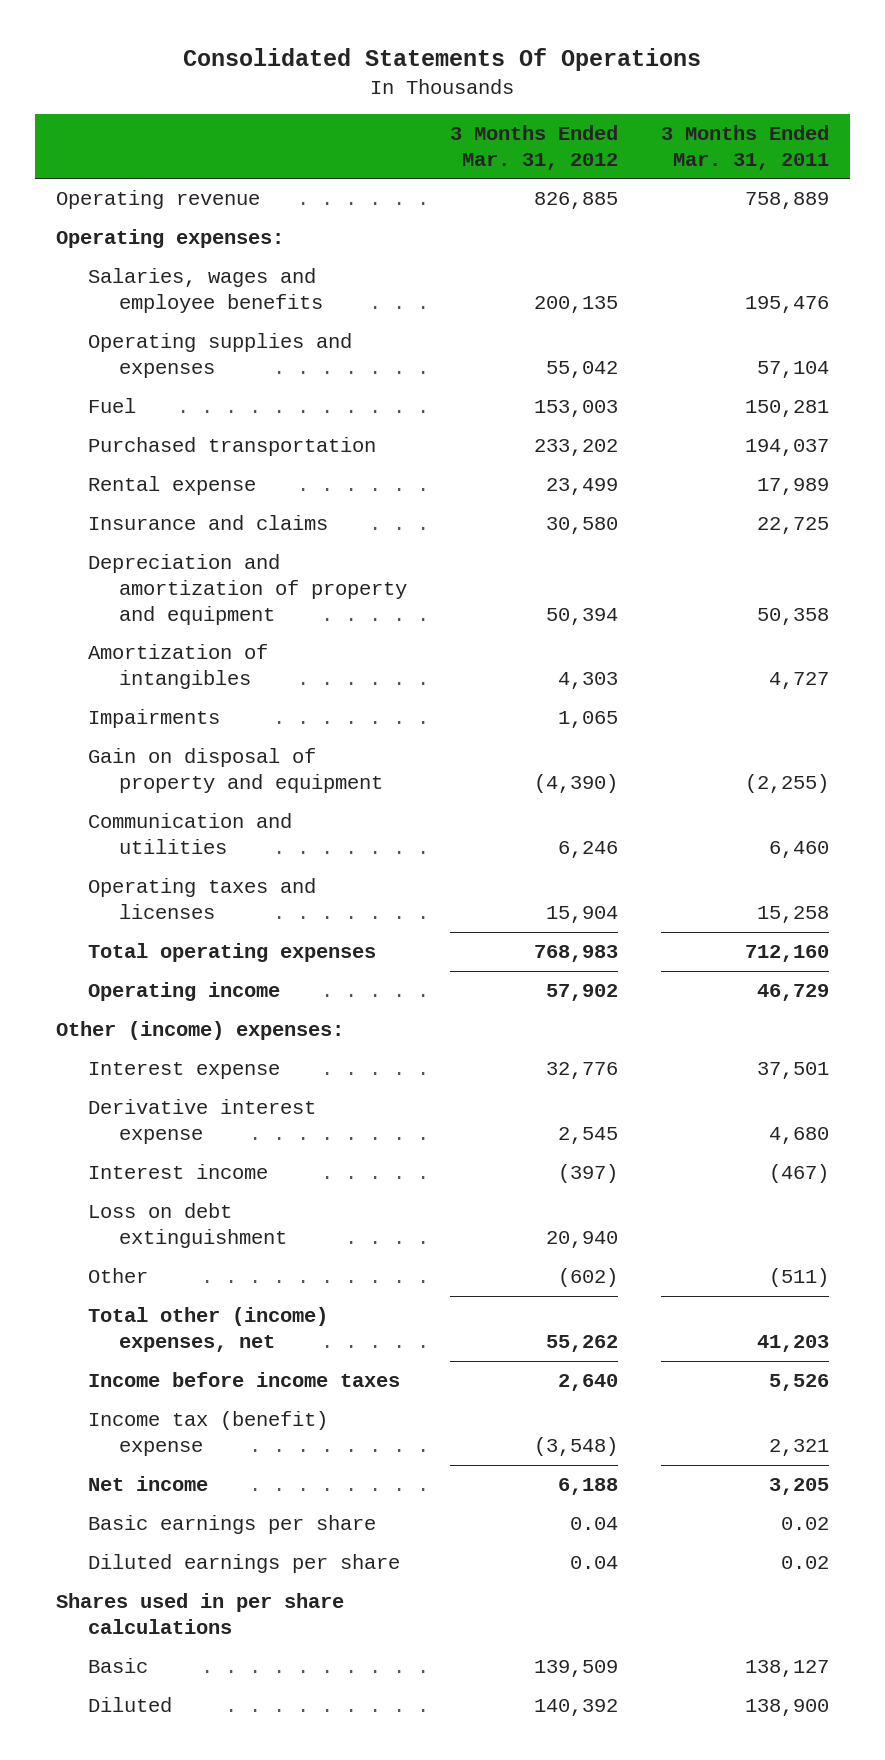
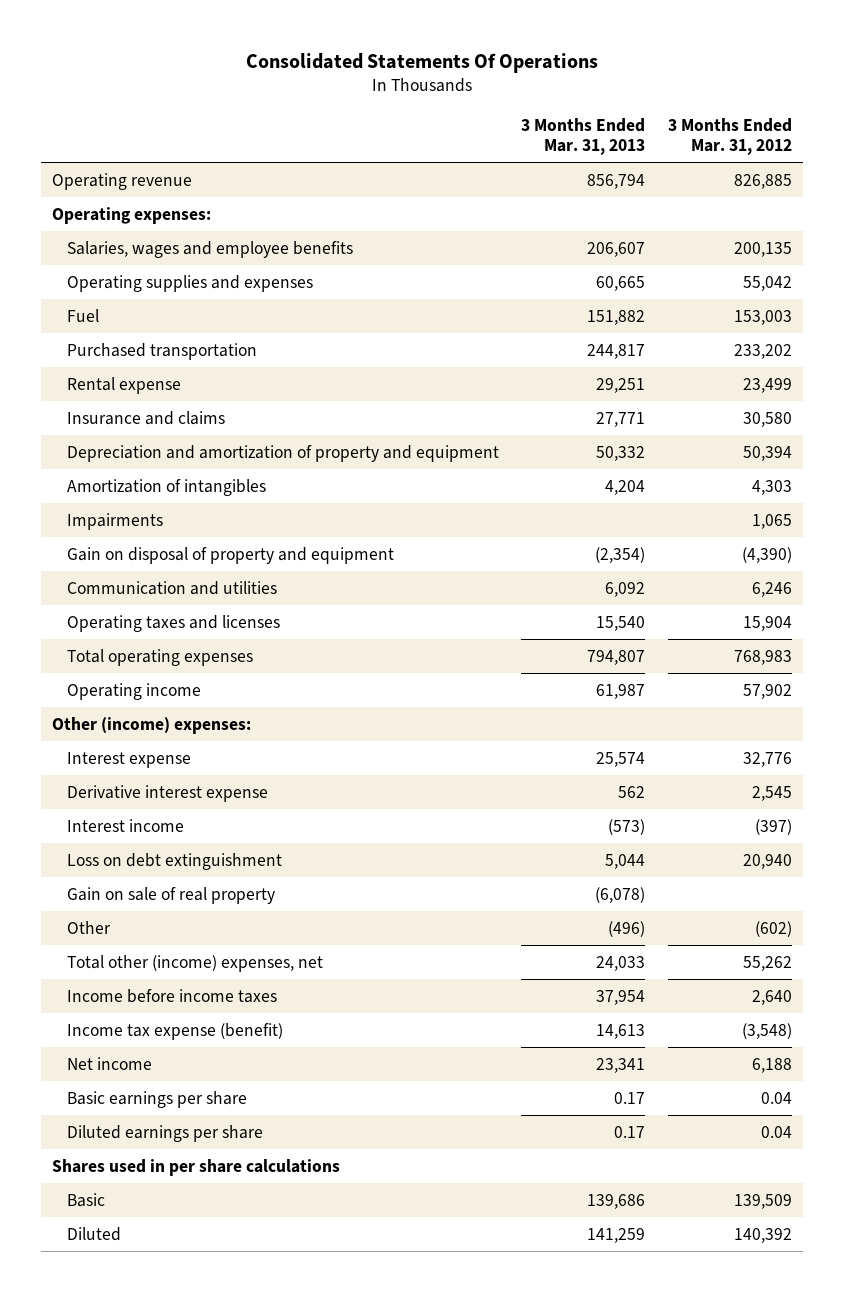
- | 3 Months Ended Mar. 31, 2012 | 3 Months Ended Mar. 31, 2011
+ | 3 Months Ended Mar. 31, 2013 | 3 Months Ended Mar. 31, 2012
+ Gain on sale of real property | (6,078) |
- Income tax (benefit) expense | (3,548) | 2,321
+ Income tax expense (benefit) | 14,613 | (3,548)

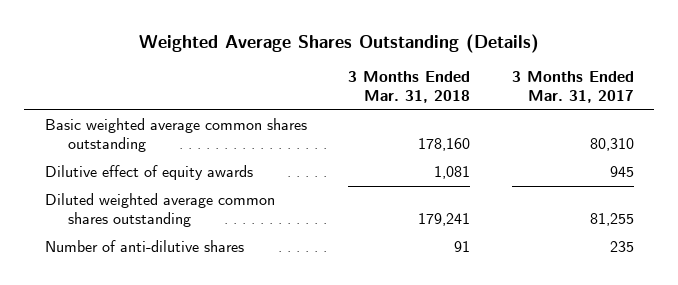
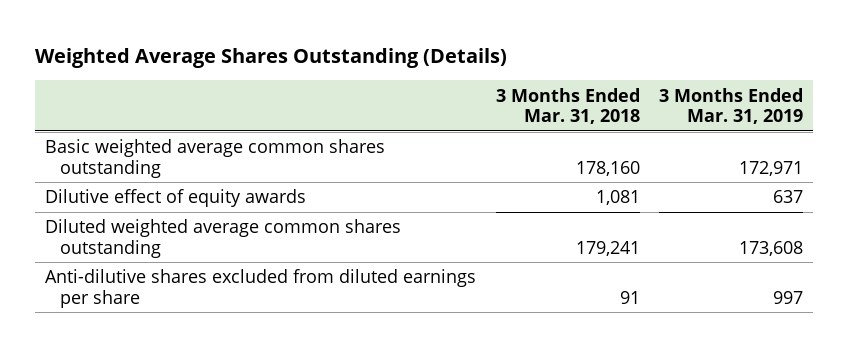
- | 3 Months Ended Mar. 31, 2018 | 3 Months Ended Mar. 31, 2017
+ | 3 Months Ended Mar. 31, 2018 | 3 Months Ended Mar. 31, 2019
- Number of anti-dilutive shares | 91 | 235
+ Anti-dilutive shares excluded from diluted earnings per share | 91 | 997

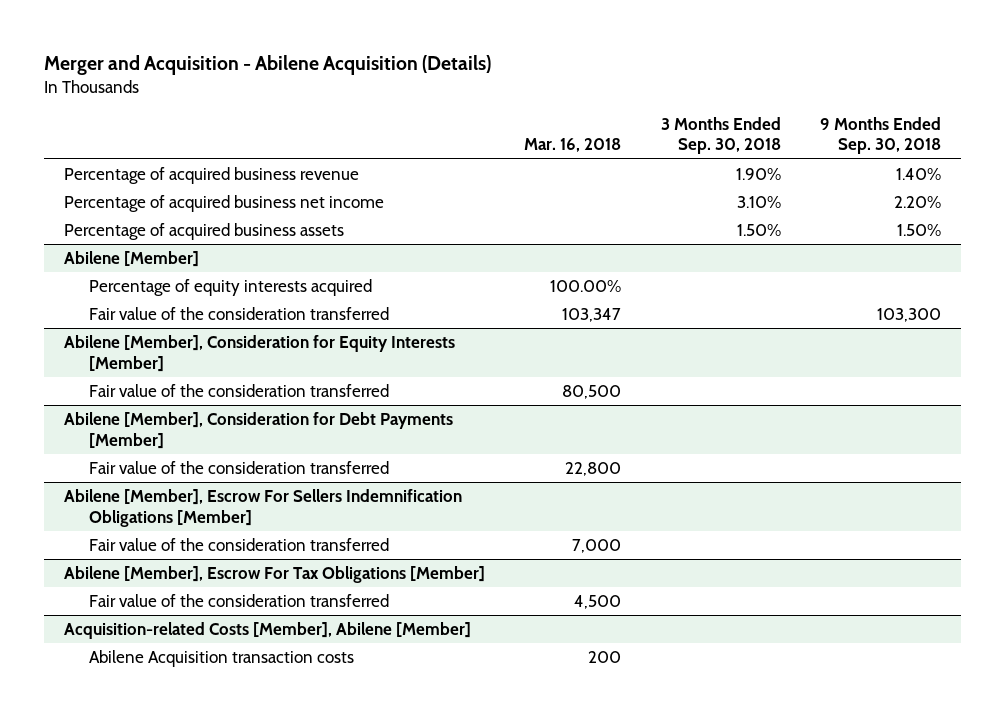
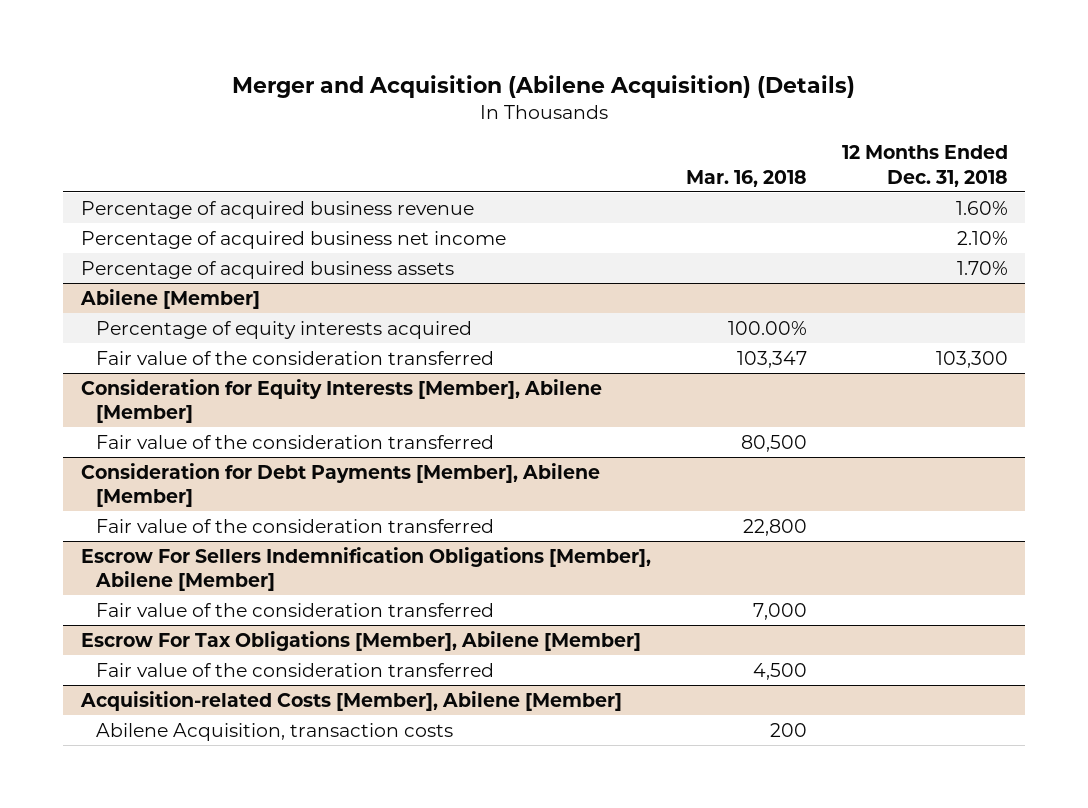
- Merger and Acquisition - Abilene Acquisition (Details)
+ Merger and Acquisition (Abilene Acquisition) (Details)
- | Mar. 16, 2018 | 3 Months Ended Sep. 30, 2018 | 9 Months Ended Sep. 30, 2018
+ | Mar. 16, 2018 | 12 Months Ended Dec. 31, 2018
- Abilene [Member], Consideration for Equity Interests [Member]
+ Consideration for Equity Interests [Member], Abilene [Member]
- Abilene [Member], Consideration for Debt Payments [Member]
+ Consideration for Debt Payments [Member], Abilene [Member]
- Abilene [Member], Escrow For Sellers Indemnification Obligations [Member]
+ Escrow For Sellers Indemnification Obligations [Member], Abilene [Member]
- Abilene [Member], Escrow For Tax Obligations [Member]
+ Escrow For Tax Obligations [Member], Abilene [Member]
@ Acquisition-related Costs [Member], Abilene [Member]
- Abilene Acquisition transaction costs | 200 | |
+ Abilene Acquisition, transaction costs | 200 |

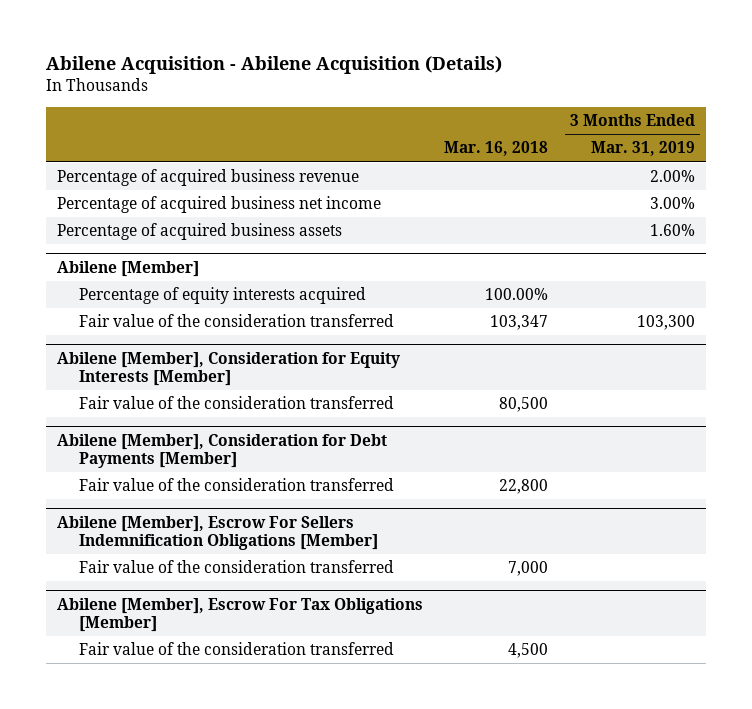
- Merger and Acquisition (Abilene Acquisition) (Details)
+ Abilene Acquisition - Abilene Acquisition (Details)
- | Mar. 16, 2018 | 12 Months Ended Dec. 31, 2018
+ | Mar. 16, 2018 | 3 Months Ended Mar. 31, 2019
- Consideration for Equity Interests [Member], Abilene [Member]
+ Abilene [Member], Consideration for Equity Interests [Member]
- Consideration for Debt Payments [Member], Abilene [Member]
+ Abilene [Member], Consideration for Debt Payments [Member]
- Escrow For Sellers Indemnification Obligations [Member], Abilene [Member]
+ Abilene [Member], Escrow For Sellers Indemnification Obligations [Member]
- Escrow For Tax Obligations [Member], Abilene [Member]
+ Abilene [Member], Escrow For Tax Obligations [Member]
- Acquisition-related Costs [Member], Abilene [Member]
- Abilene Acquisition, transaction costs | 200 |

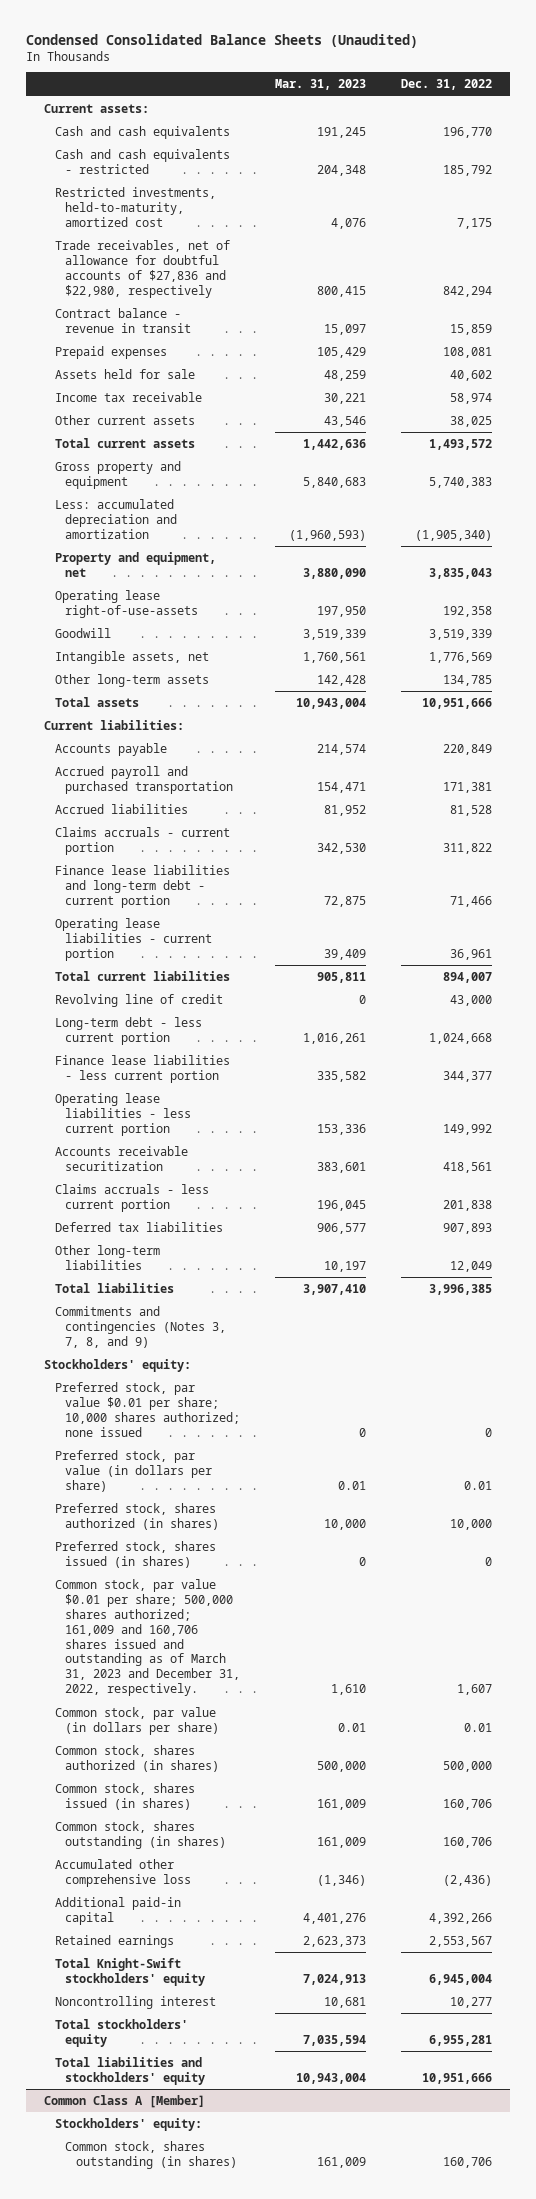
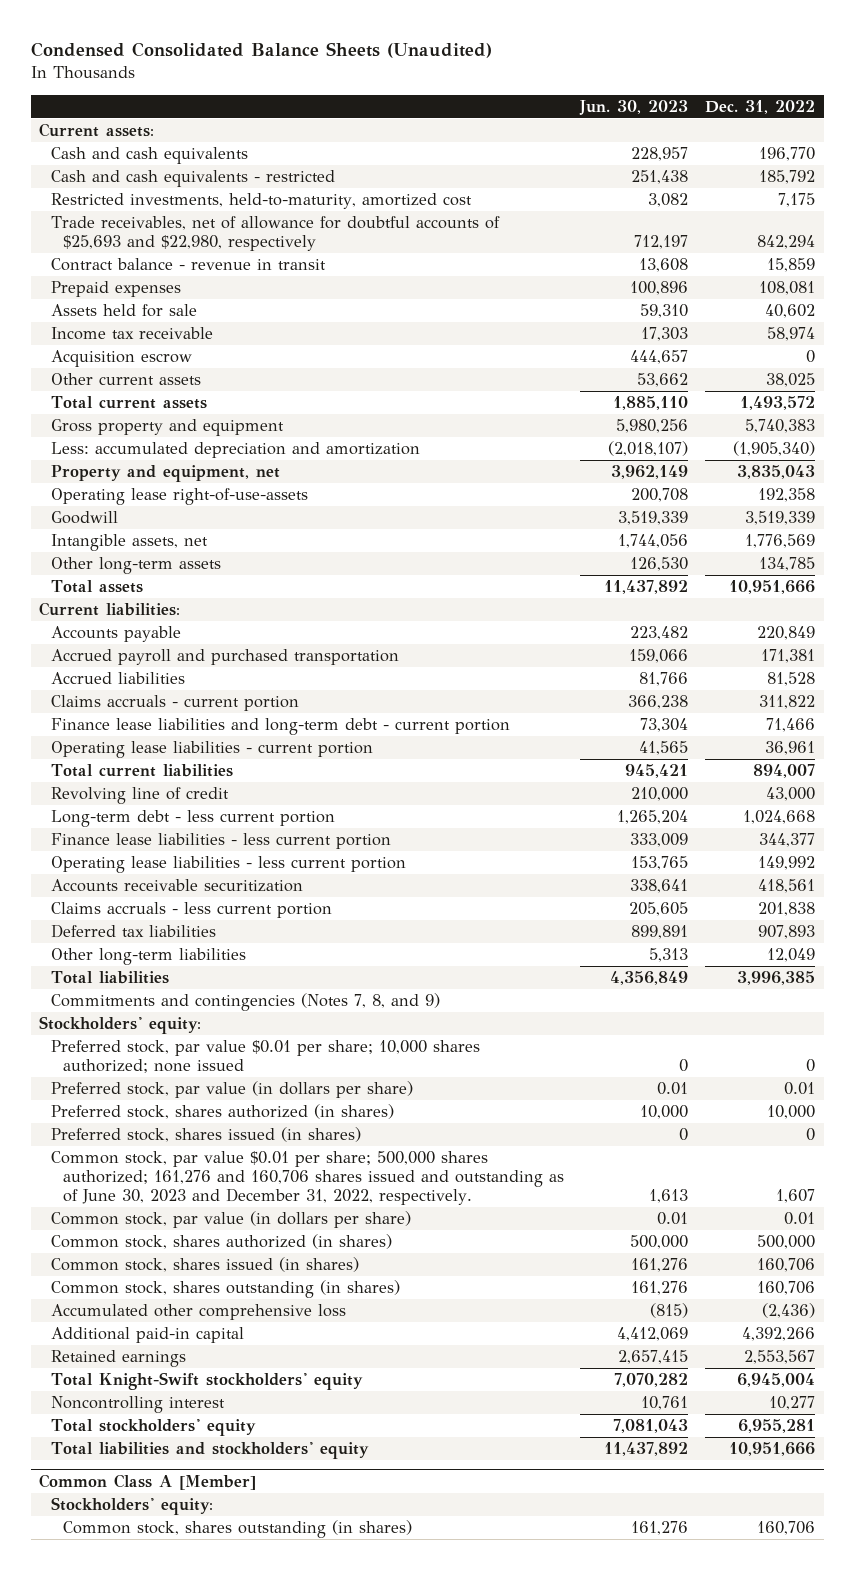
- | Mar. 31, 2023 | Dec. 31, 2022
+ | Jun. 30, 2023 | Dec. 31, 2022
- Trade receivables, net of allowance for doubtful accounts of $27,836 and $22,980, respectively | 800,415 | 842,294
+ Trade receivables, net of allowance for doubtful accounts of $25,693 and $22,980, respectively | 712,197 | 842,294
+ Acquisition escrow | 444,657 | 0
- Commitments and contingencies (Notes 3, 7, 8, and 9)
+ Commitments and contingencies (Notes 7, 8, and 9)
- Common stock, par value $0.01 per share; 500,000 shares authorized; 161,009 and 160,706 shares issued and outstanding as of March 31, 2023 and December 31, 2022, respectively. | 1,610 | 1,607
+ Common stock, par value $0.01 per share; 500,000 shares authorized; 161,276 and 160,706 shares issued and outstanding as of June 30, 2023 and December 31, 2022, respectively. | 1,613 | 1,607

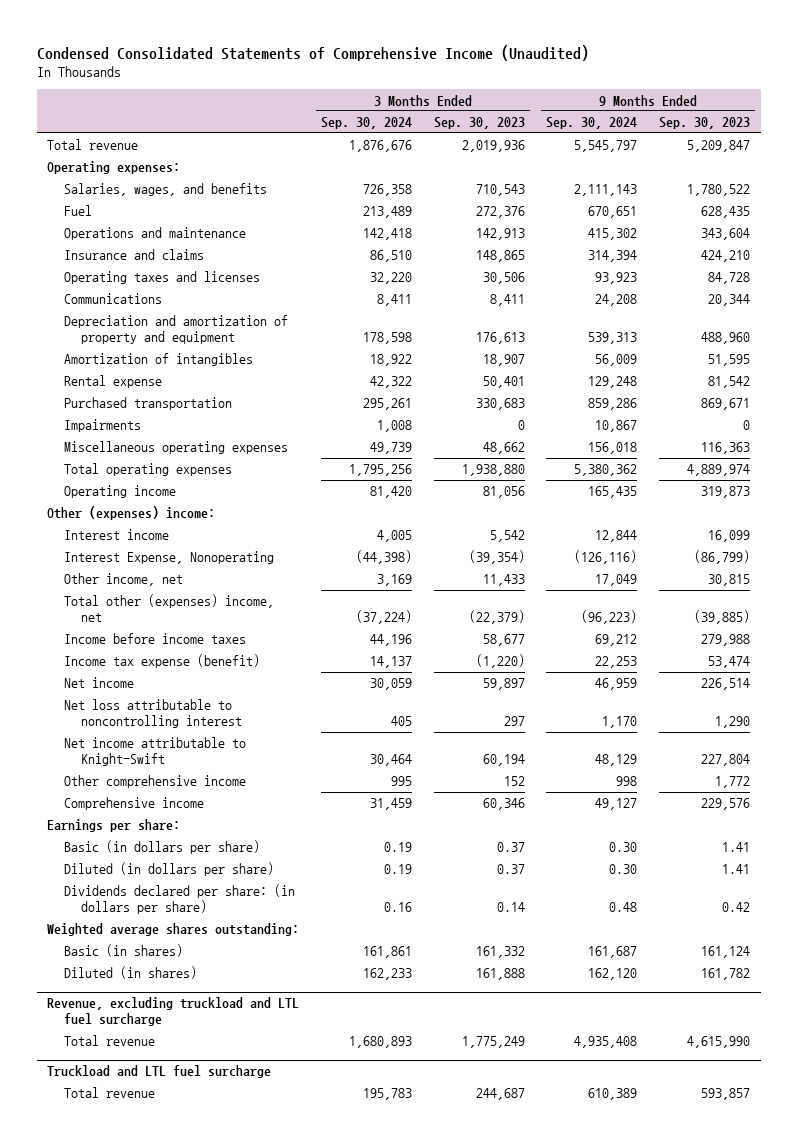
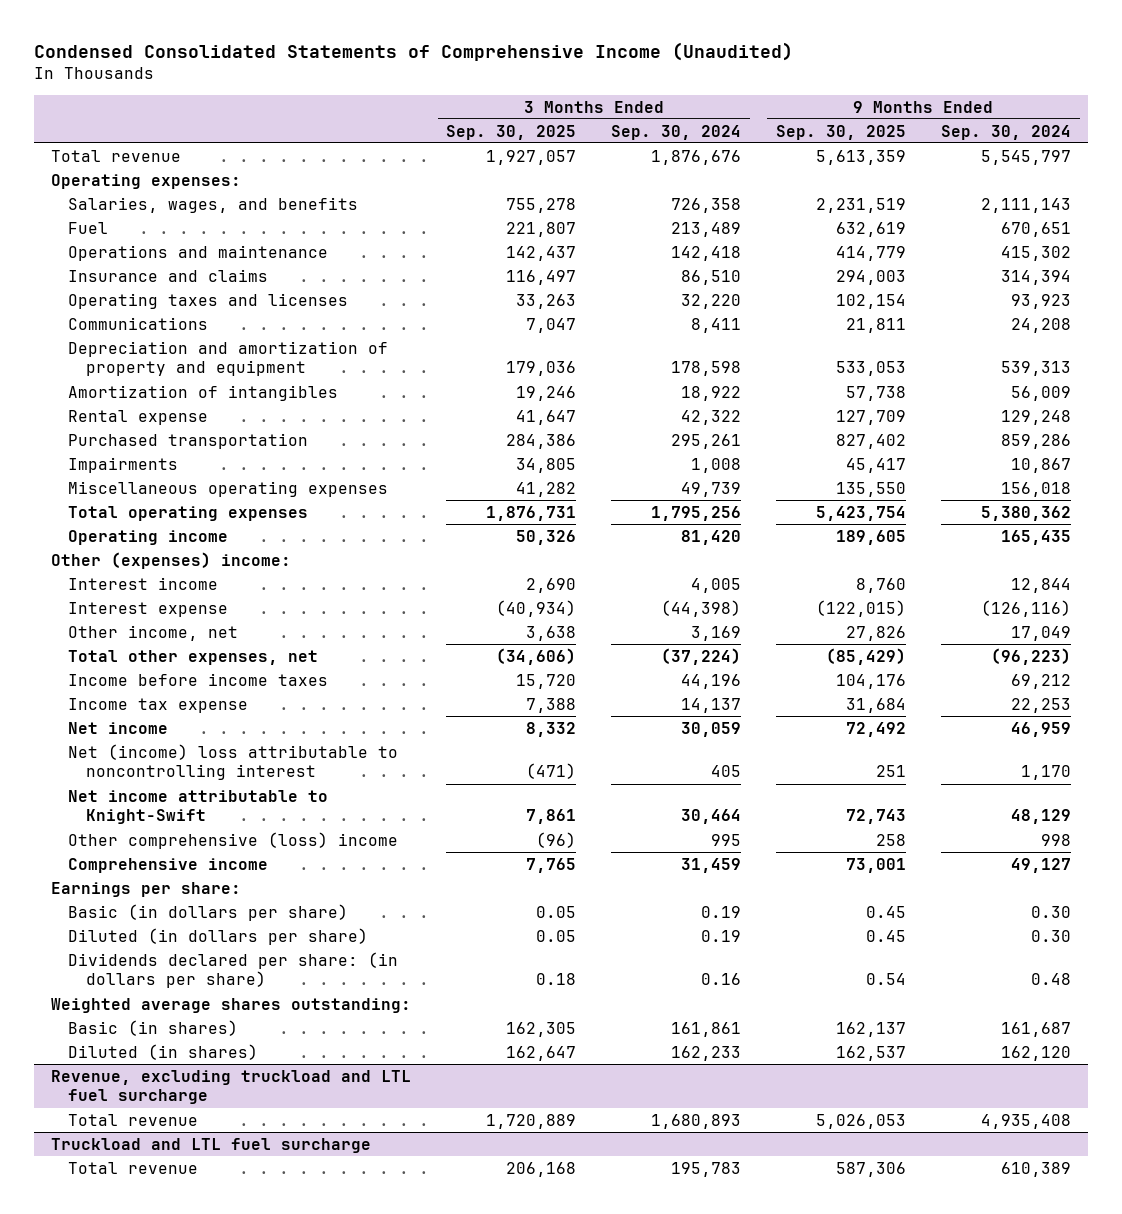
- | 3 Months Ended Sep. 30, 2024 | 3 Months Ended Sep. 30, 2023 | 9 Months Ended Sep. 30, 2024 | 9 Months Ended Sep. 30, 2023
+ | 3 Months Ended Sep. 30, 2025 | 3 Months Ended Sep. 30, 2024 | 9 Months Ended Sep. 30, 2025 | 9 Months Ended Sep. 30, 2024
- Interest Expense, Nonoperating | (44,398) | (39,354) | (126,116) | (86,799)
+ Interest expense | (40,934) | (44,398) | (122,015) | (126,116)
- Total other (expenses) income, net | (37,224) | (22,379) | (96,223) | (39,885)
+ Total other expenses, net | (34,606) | (37,224) | (85,429) | (96,223)
- Income tax expense (benefit) | 14,137 | (1,220) | 22,253 | 53,474
+ Income tax expense | 7,388 | 14,137 | 31,684 | 22,253
- Net loss attributable to noncontrolling interest | 405 | 297 | 1,170 | 1,290
+ Net (income) loss attributable to noncontrolling interest | (471) | 405 | 251 | 1,170
- Other comprehensive income | 995 | 152 | 998 | 1,772
+ Other comprehensive (loss) income | (96) | 995 | 258 | 998

